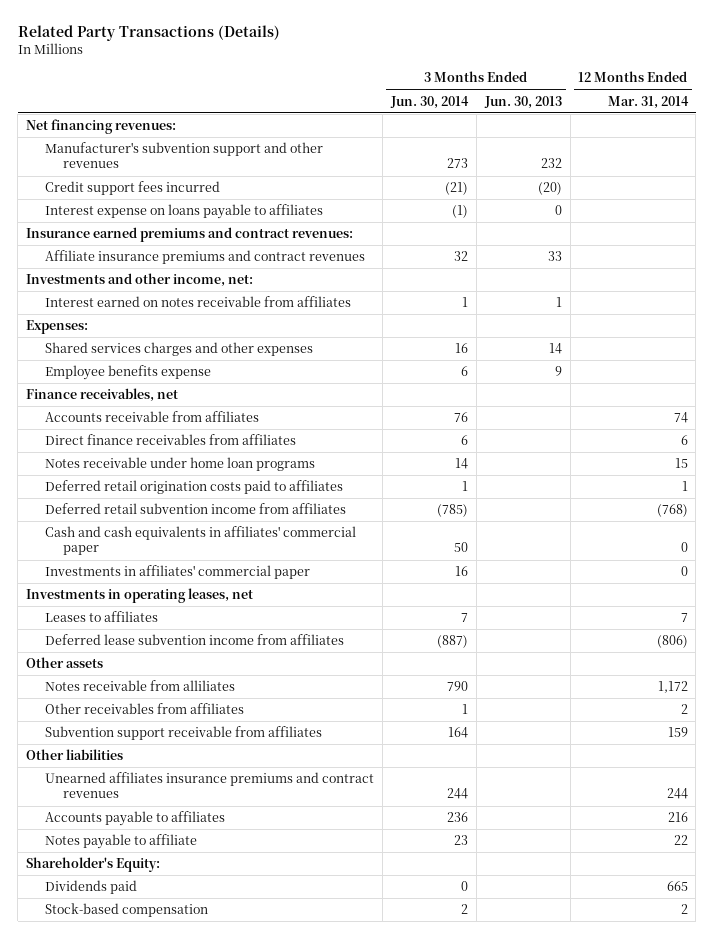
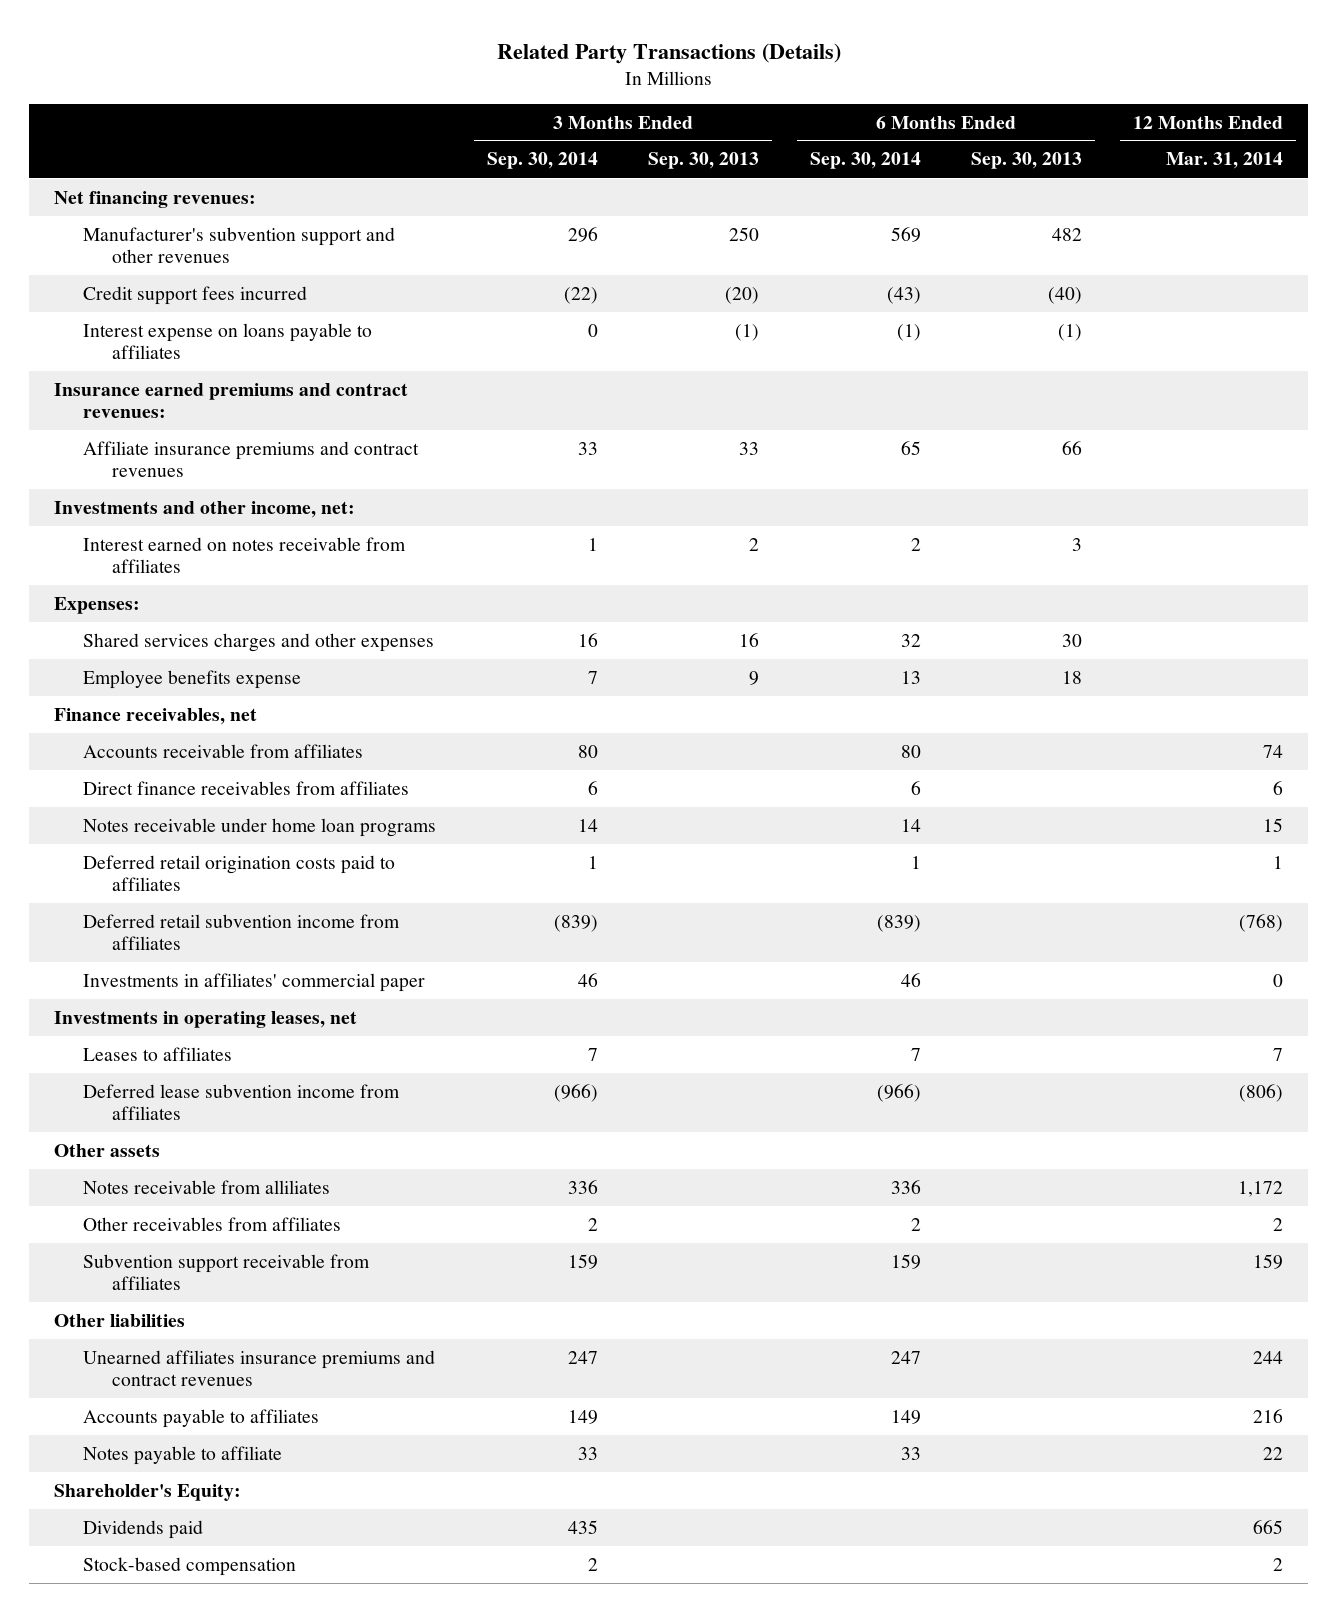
- | 3 Months Ended Jun. 30, 2014 | 3 Months Ended Jun. 30, 2013 | 12 Months Ended Mar. 31, 2014
+ | 3 Months Ended Sep. 30, 2014 | 3 Months Ended Sep. 30, 2013 | 6 Months Ended Sep. 30, 2014 | 6 Months Ended Sep. 30, 2013 | 12 Months Ended Mar. 31, 2014
- Cash and cash equivalents in affiliates' commercial paper | 50 | | 0

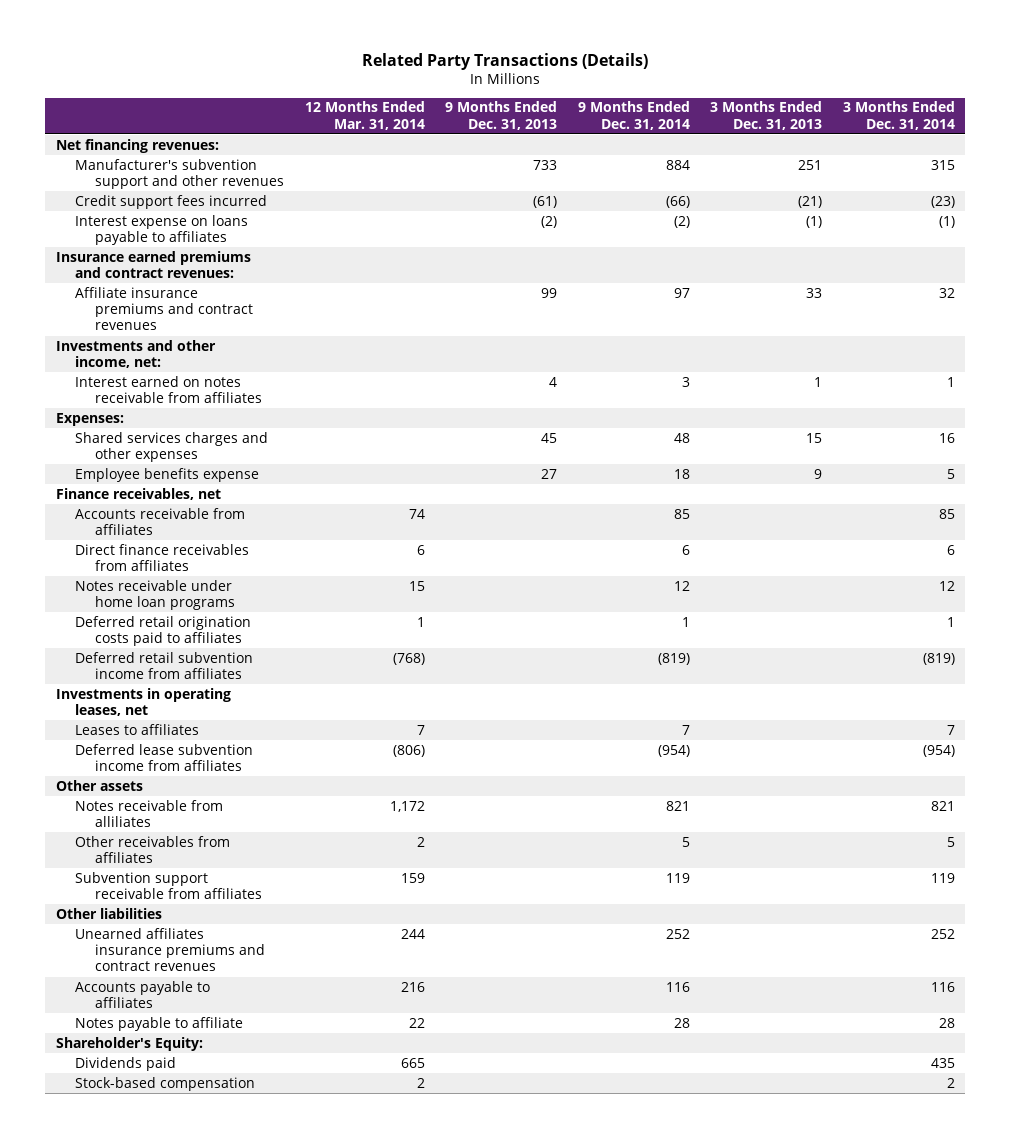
- | 3 Months Ended Sep. 30, 2014 | 3 Months Ended Sep. 30, 2013 | 6 Months Ended Sep. 30, 2014 | 6 Months Ended Sep. 30, 2013 | 12 Months Ended Mar. 31, 2014
+ | 12 Months Ended Mar. 31, 2014 | 9 Months Ended Dec. 31, 2013 | 9 Months Ended Dec. 31, 2014 | 3 Months Ended Dec. 31, 2013 | 3 Months Ended Dec. 31, 2014
- Investments in affiliates' commercial paper | 46 | | 46 | | 0

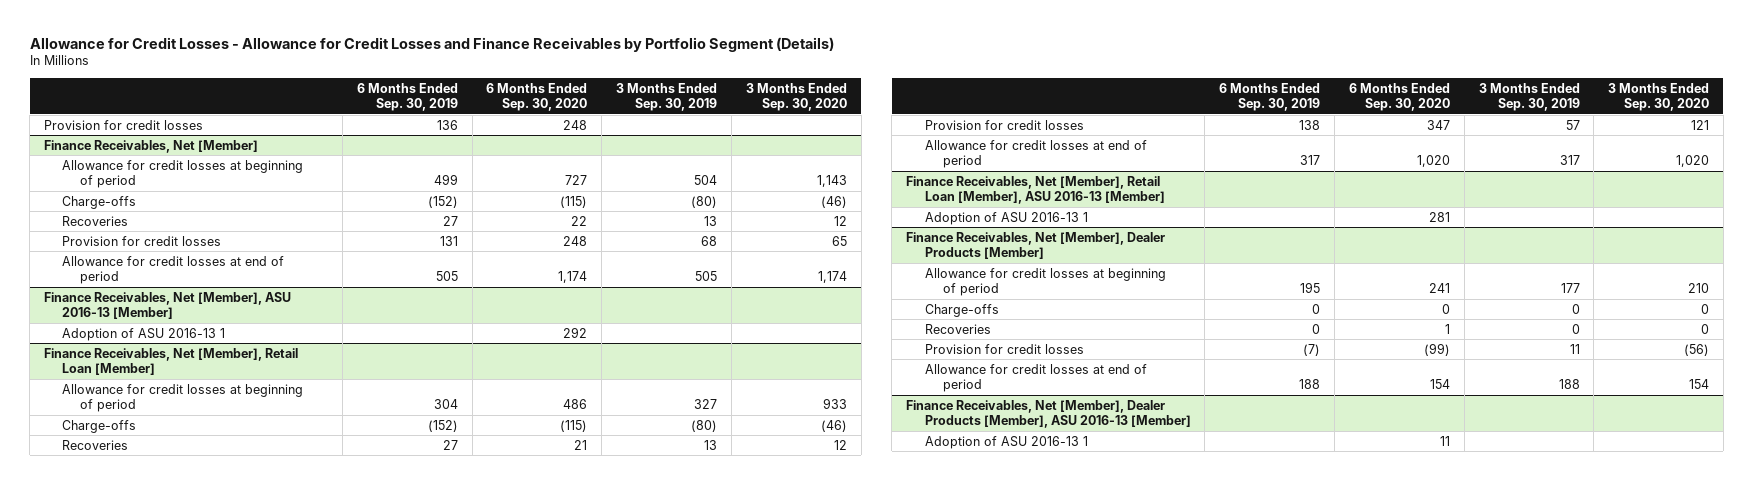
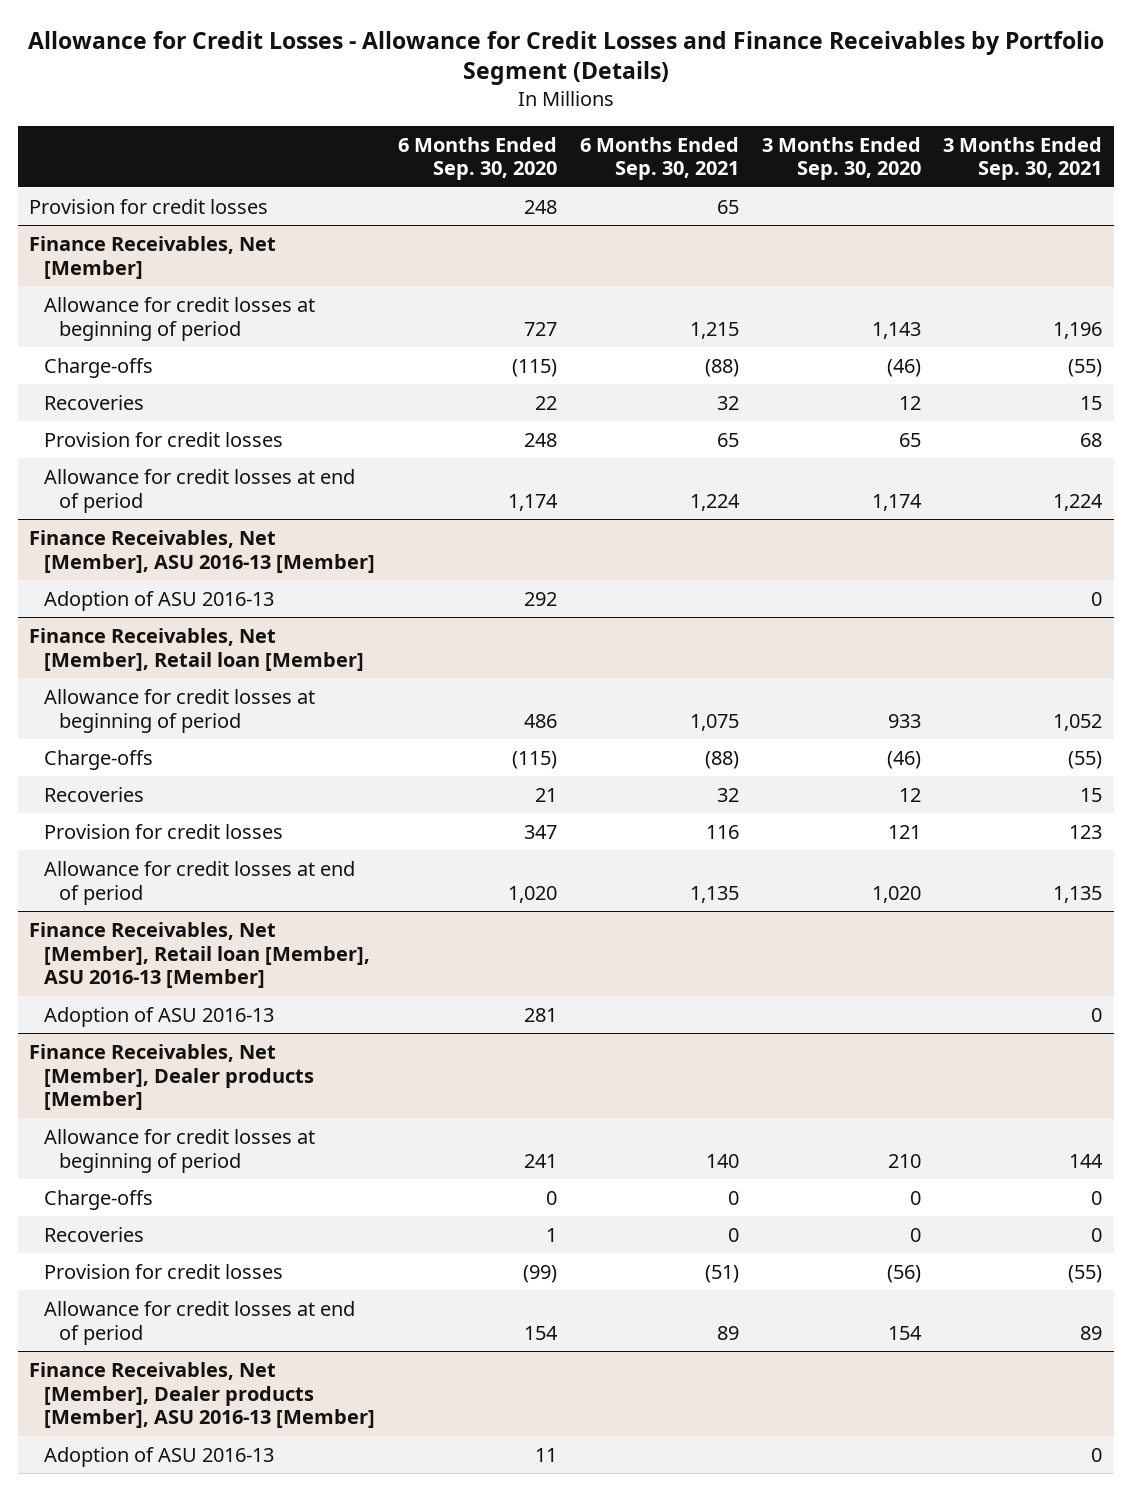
- | 6 Months Ended Sep. 30, 2019 | 6 Months Ended Sep. 30, 2020 | 3 Months Ended Sep. 30, 2019 | 3 Months Ended Sep. 30, 2020
+ | 6 Months Ended Sep. 30, 2020 | 6 Months Ended Sep. 30, 2021 | 3 Months Ended Sep. 30, 2020 | 3 Months Ended Sep. 30, 2021
@ Finance Receivables, Net [Member], ASU 2016-13 [Member]
- Adoption of ASU 2016-13 1 | | 292 | |
- Finance Receivables, Net [Member], Retail Loan [Member]
@ Finance Receivables, Net [Member], ASU 2016-13 [Member]
+ Adoption of ASU 2016-13 | 292 | | | 0
+ Finance Receivables, Net [Member], Retail loan [Member]
- Finance Receivables, Net [Member], Retail Loan [Member], ASU 2016-13 [Member]
- Adoption of ASU 2016-13 1 | | 281 | |
- Finance Receivables, Net [Member], Dealer Products [Member]
+ Finance Receivables, Net [Member], Retail loan [Member], ASU 2016-13 [Member]
+ Adoption of ASU 2016-13 | 281 | | | 0
+ Finance Receivables, Net [Member], Dealer products [Member]
- Finance Receivables, Net [Member], Dealer Products [Member], ASU 2016-13 [Member]
- Adoption of ASU 2016-13 1 | | 11 | |
+ Finance Receivables, Net [Member], Dealer products [Member], ASU 2016-13 [Member]
+ Adoption of ASU 2016-13 | 11 | | | 0

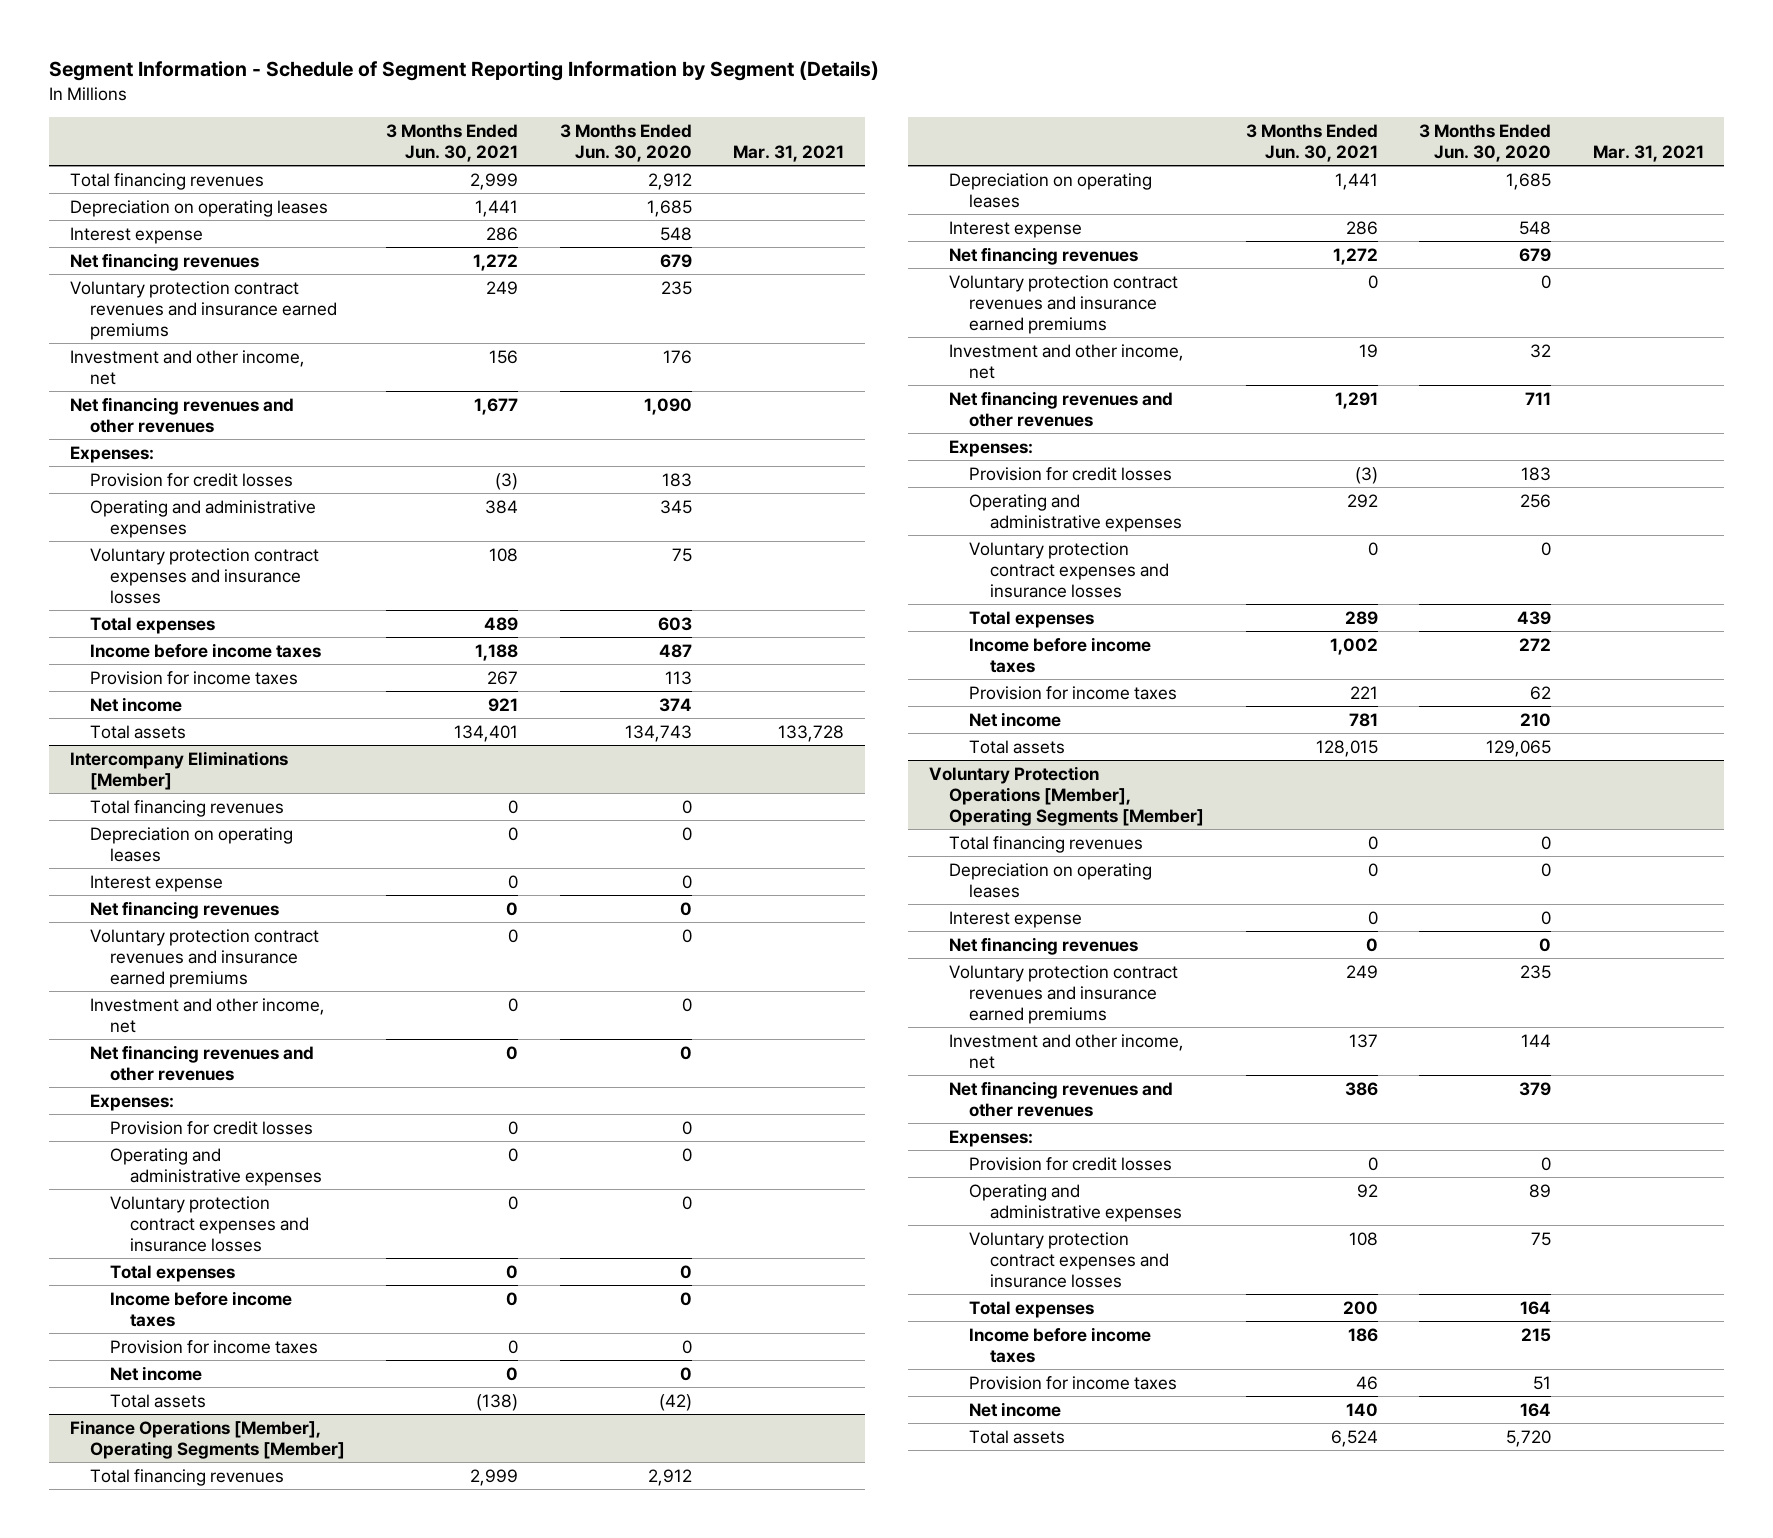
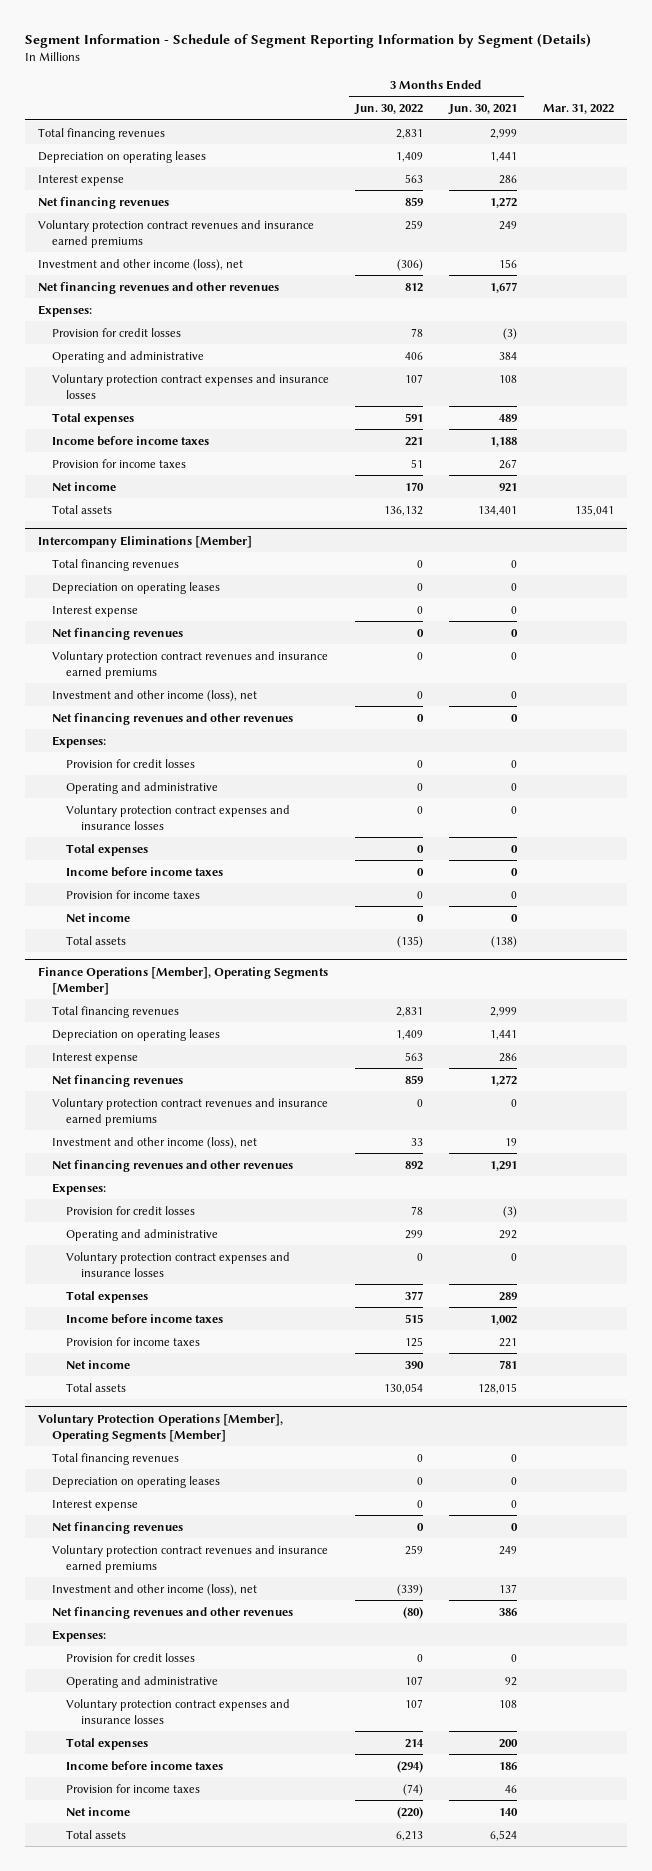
- | 3 Months Ended Jun. 30, 2021 | 3 Months Ended Jun. 30, 2020 | Mar. 31, 2021
+ | 3 Months Ended Jun. 30, 2022 | 3 Months Ended Jun. 30, 2021 | Mar. 31, 2022
- Investment and other income, net | 156 | 176 |
+ Investment and other income (loss), net | (306) | 156 |
- Operating and administrative expenses | 384 | 345 |
+ Operating and administrative | 406 | 384 |
@ Intercompany Eliminations [Member]
- Investment and other income, net | 0 | 0 |
+ Investment and other income (loss), net | 0 | 0 |
- Operating and administrative expenses | 0 | 0 |
+ Operating and administrative | 0 | 0 |
@ Finance Operations [Member], Operating Segments [Member]
- Investment and other income, net | 19 | 32 |
+ Investment and other income (loss), net | 33 | 19 |
- Operating and administrative expenses | 292 | 256 |
+ Operating and administrative | 299 | 292 |
@ Voluntary Protection Operations [Member], Operating Segments [Member]
- Investment and other income, net | 137 | 144 |
+ Investment and other income (loss), net | (339) | 137 |
- Operating and administrative expenses | 92 | 89 |
+ Operating and administrative | 107 | 92 |

